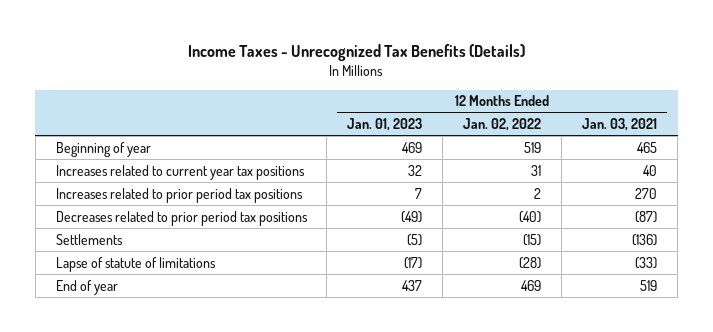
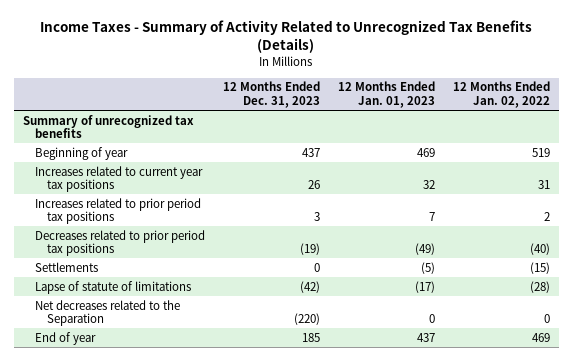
- Income Taxes - Unrecognized Tax Benefits (Details)
+ Income Taxes - Summary of Activity Related to Unrecognized Tax Benefits (Details)
- | 12 Months Ended Jan. 01, 2023 | 12 Months Ended Jan. 02, 2022 | 12 Months Ended Jan. 03, 2021
+ | 12 Months Ended Dec. 31, 2023 | 12 Months Ended Jan. 01, 2023 | 12 Months Ended Jan. 02, 2022
+ Summary of unrecognized tax benefits
+ Net decreases related to the Separation | (220) | 0 | 0

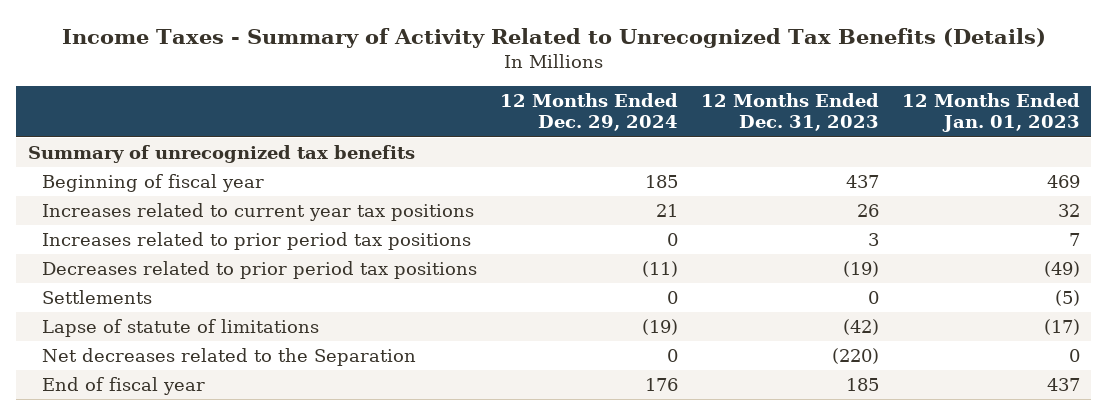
- | 12 Months Ended Dec. 31, 2023 | 12 Months Ended Jan. 01, 2023 | 12 Months Ended Jan. 02, 2022
+ | 12 Months Ended Dec. 29, 2024 | 12 Months Ended Dec. 31, 2023 | 12 Months Ended Jan. 01, 2023
- Beginning of year | 437 | 469 | 519
+ Beginning of fiscal year | 185 | 437 | 469
- End of year | 185 | 437 | 469
+ End of fiscal year | 176 | 185 | 437

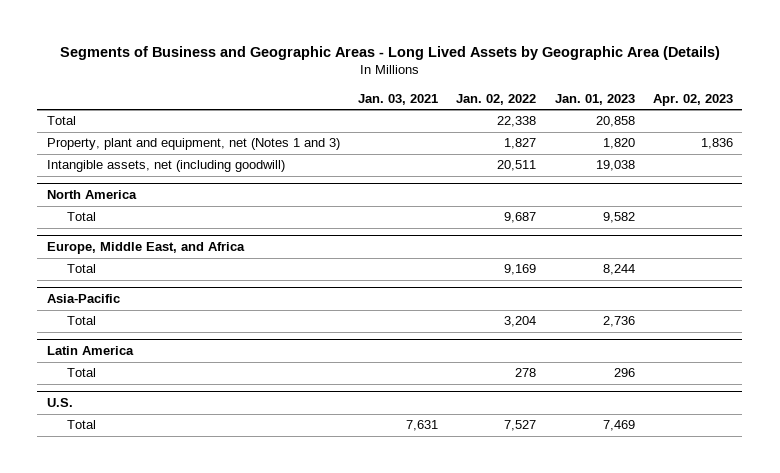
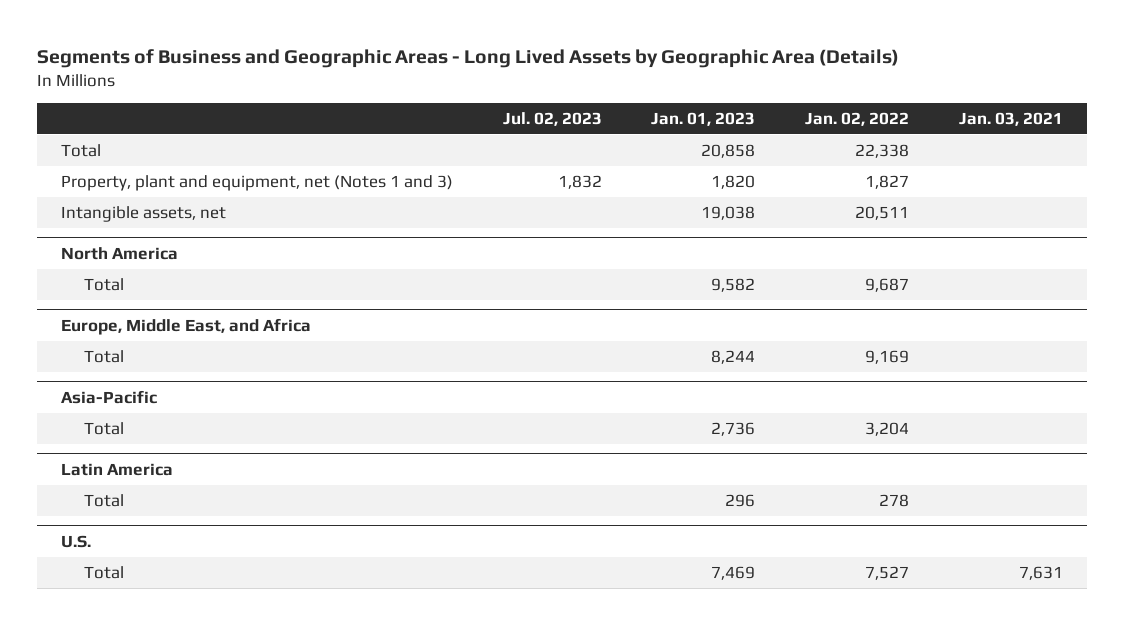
- | Jan. 03, 2021 | Jan. 02, 2022 | Jan. 01, 2023 | Apr. 02, 2023
+ | Jul. 02, 2023 | Jan. 01, 2023 | Jan. 02, 2022 | Jan. 03, 2021
- Intangible assets, net (including goodwill) | | 20,511 | 19,038 |
+ Intangible assets, net | | 19,038 | 20,511 |

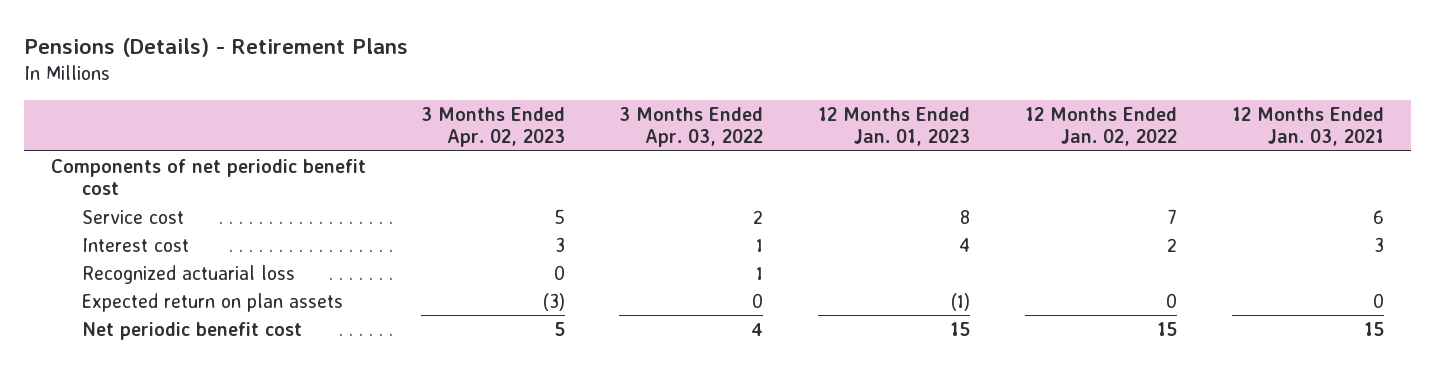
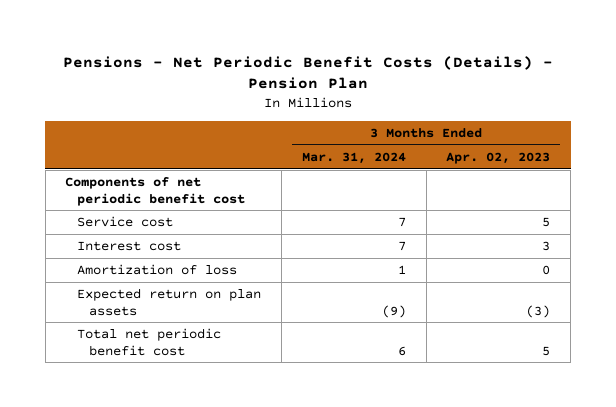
- Pensions (Details) - Retirement Plans
+ Pensions - Net Periodic Benefit Costs (Details) - Pension Plan
- | 3 Months Ended Apr. 02, 2023 | 3 Months Ended Apr. 03, 2022 | 12 Months Ended Jan. 01, 2023 | 12 Months Ended Jan. 02, 2022 | 12 Months Ended Jan. 03, 2021
+ | 3 Months Ended Mar. 31, 2024 | 3 Months Ended Apr. 02, 2023
- Recognized actuarial loss | 0 | 1 | | |
+ Amortization of loss | 1 | 0
- Net periodic benefit cost | 5 | 4 | 15 | 15 | 15
+ Total net periodic benefit cost | 6 | 5

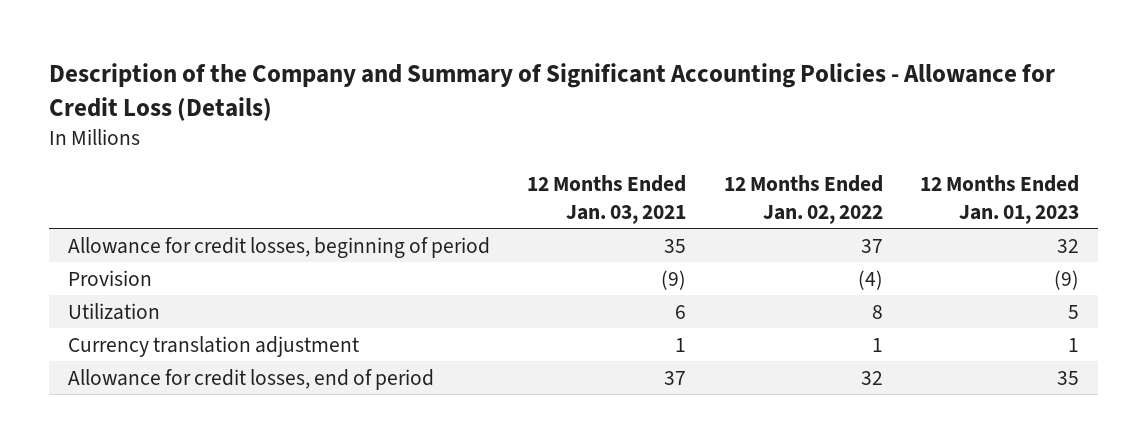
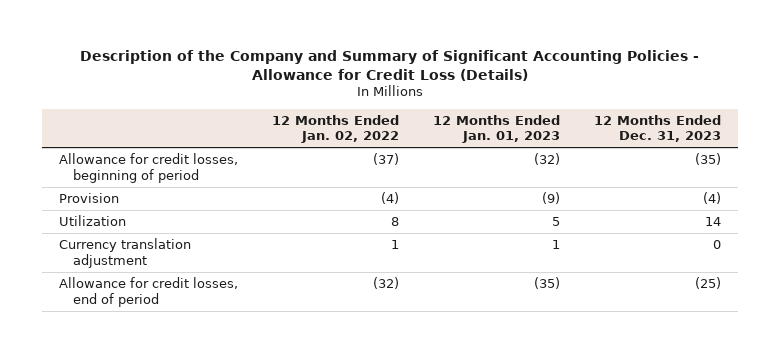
- | 12 Months Ended Jan. 03, 2021 | 12 Months Ended Jan. 02, 2022 | 12 Months Ended Jan. 01, 2023
+ | 12 Months Ended Jan. 02, 2022 | 12 Months Ended Jan. 01, 2023 | 12 Months Ended Dec. 31, 2023
- Allowance for credit losses, beginning of period | 35 | 37 | 32
+ Allowance for credit losses, beginning of period | (37) | (32) | (35)
- Allowance for credit losses, end of period | 37 | 32 | 35
+ Allowance for credit losses, end of period | (32) | (35) | (25)

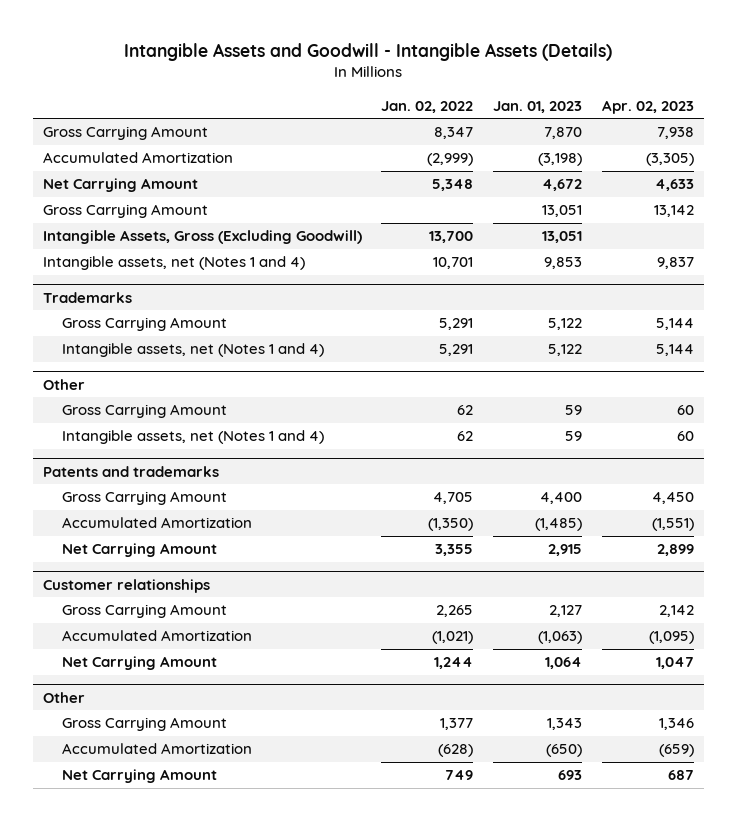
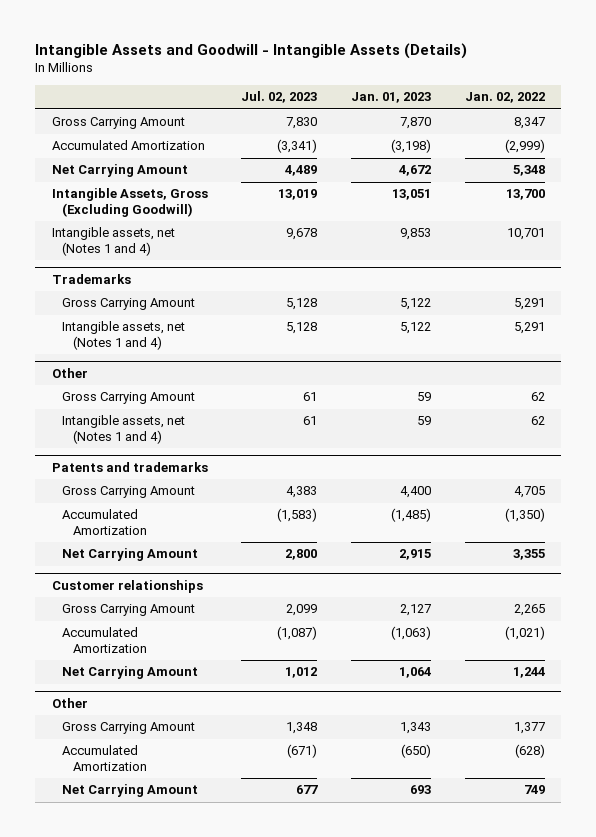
- | Jan. 02, 2022 | Jan. 01, 2023 | Apr. 02, 2023
+ | Jul. 02, 2023 | Jan. 01, 2023 | Jan. 02, 2022
- Gross Carrying Amount | | 13,051 | 13,142

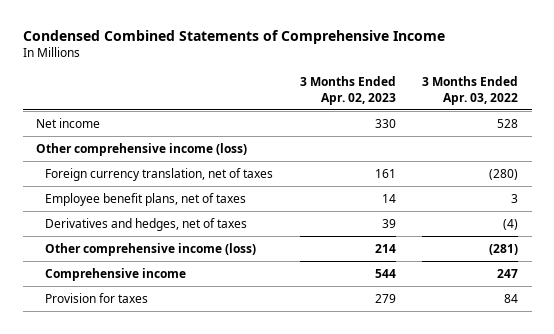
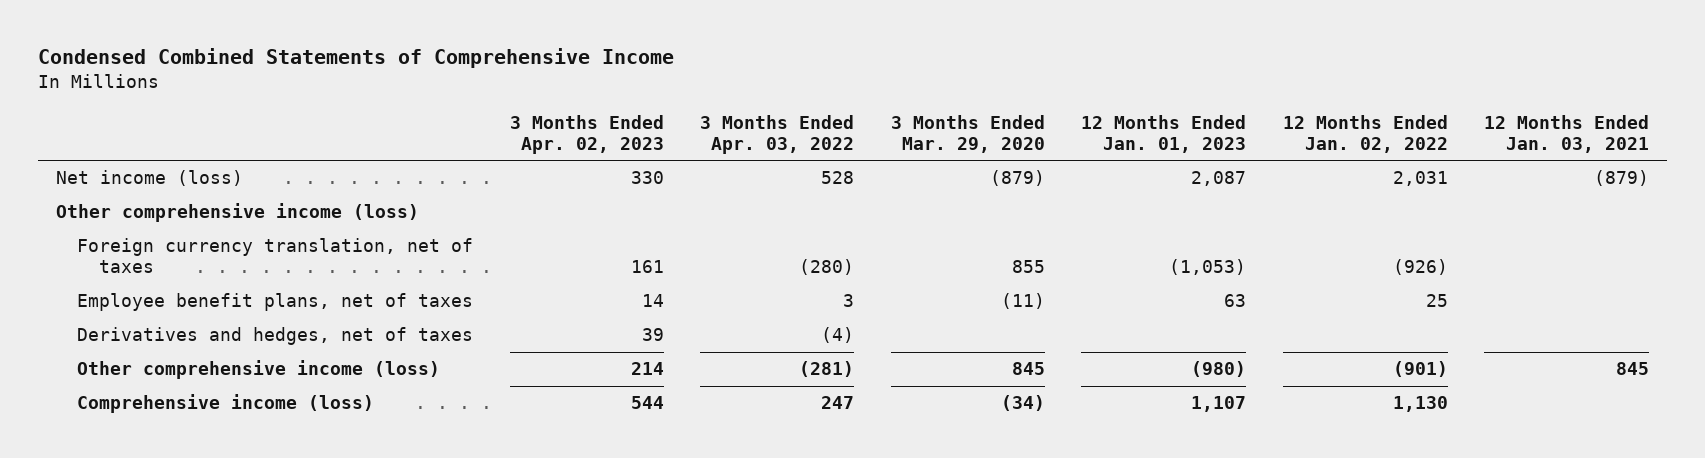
- | 3 Months Ended Apr. 02, 2023 | 3 Months Ended Apr. 03, 2022
+ | 3 Months Ended Apr. 02, 2023 | 3 Months Ended Apr. 03, 2022 | 3 Months Ended Mar. 29, 2020 | 12 Months Ended Jan. 01, 2023 | 12 Months Ended Jan. 02, 2022 | 12 Months Ended Jan. 03, 2021
- Net income | 330 | 528
+ Net income (loss) | 330 | 528 | (879) | 2,087 | 2,031 | (879)
- Comprehensive income | 544 | 247
- Provision for taxes | 279 | 84
+ Comprehensive income (loss) | 544 | 247 | (34) | 1,107 | 1,130 |

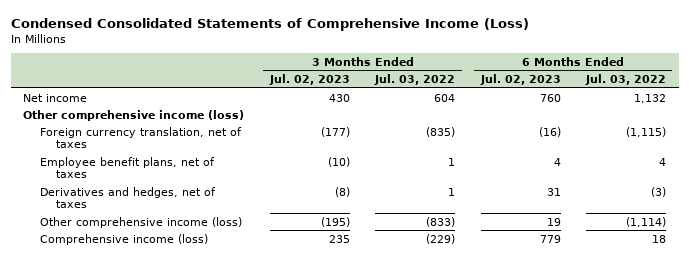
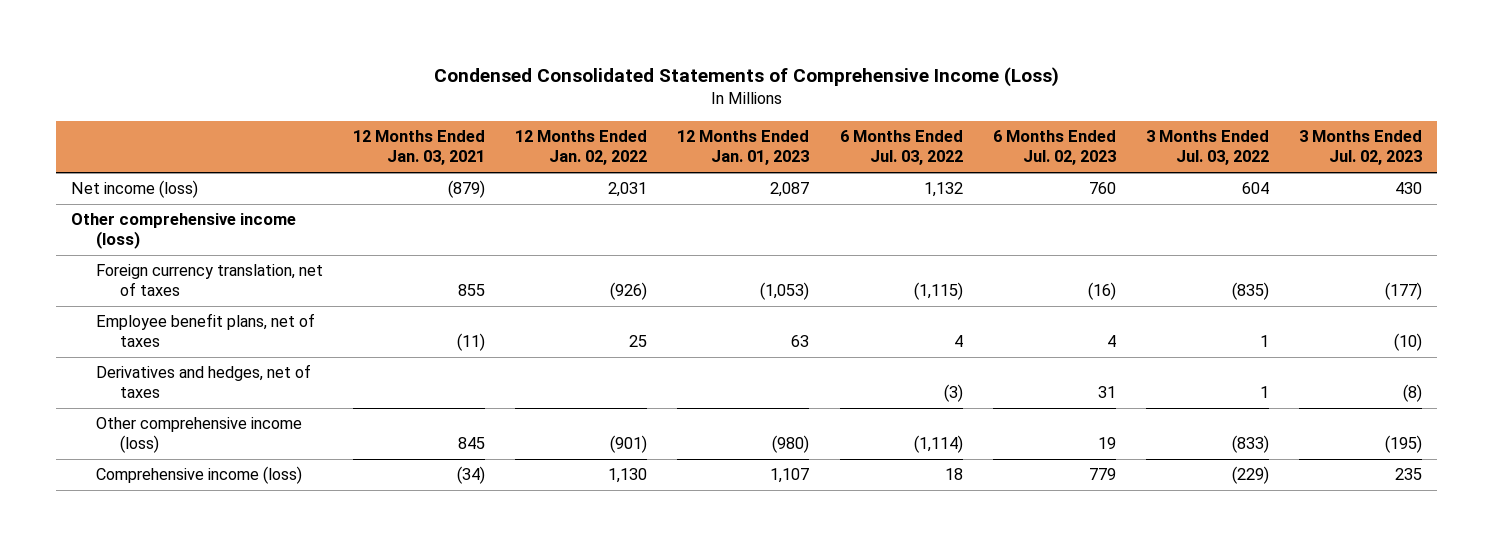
- | 3 Months Ended Jul. 02, 2023 | 3 Months Ended Jul. 03, 2022 | 6 Months Ended Jul. 02, 2023 | 6 Months Ended Jul. 03, 2022
+ | 12 Months Ended Jan. 03, 2021 | 12 Months Ended Jan. 02, 2022 | 12 Months Ended Jan. 01, 2023 | 6 Months Ended Jul. 03, 2022 | 6 Months Ended Jul. 02, 2023 | 3 Months Ended Jul. 03, 2022 | 3 Months Ended Jul. 02, 2023
- Net income | 430 | 604 | 760 | 1,132
+ Net income (loss) | (879) | 2,031 | 2,087 | 1,132 | 760 | 604 | 430

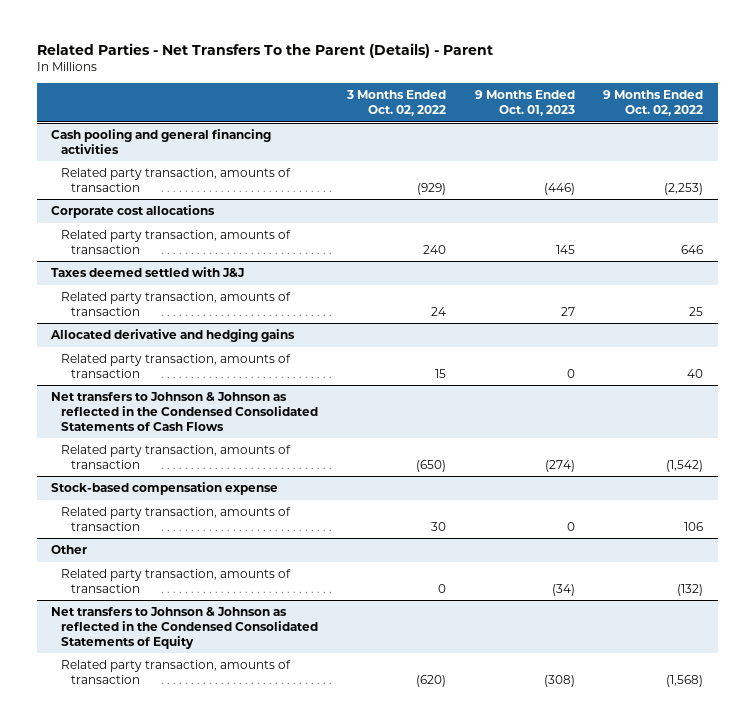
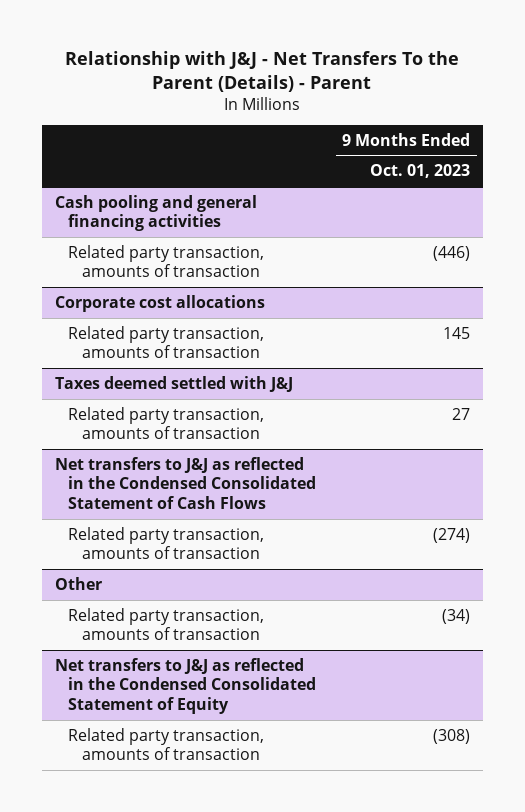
- Related Parties - Net Transfers To the Parent (Details) - Parent
+ Relationship with J&J - Net Transfers To the Parent (Details) - Parent
- | 3 Months Ended Oct. 02, 2022 | 9 Months Ended Oct. 01, 2023 | 9 Months Ended Oct. 02, 2022
+ | 9 Months Ended Oct. 01, 2023
- Allocated derivative and hedging gains
- Related party transaction, amounts of transaction | 15 | 0 | 40
- Net transfers to Johnson & Johnson as reflected in the Condensed Consolidated Statements of Cash Flows
+ Net transfers to J&J as reflected in the Condensed Consolidated Statement of Cash Flows
- Stock-based compensation expense
- Related party transaction, amounts of transaction | 30 | 0 | 106
- Net transfers to Johnson & Johnson as reflected in the Condensed Consolidated Statements of Equity
+ Net transfers to J&J as reflected in the Condensed Consolidated Statement of Equity

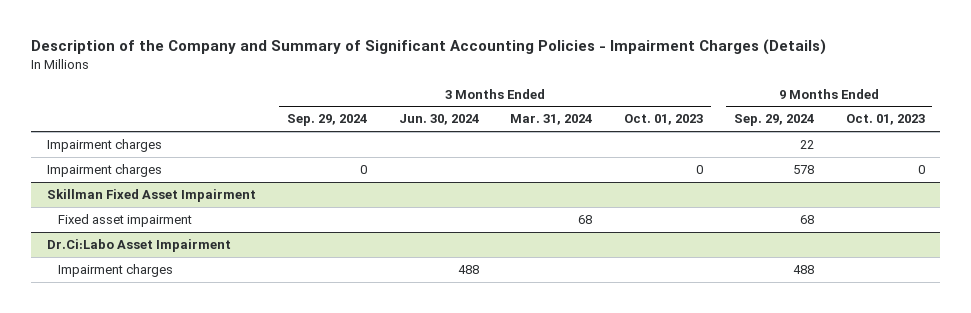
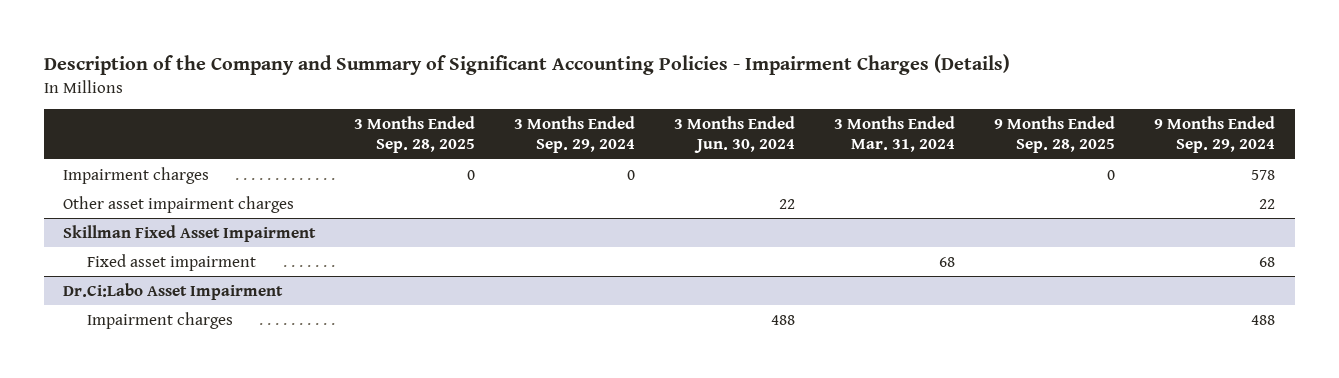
- | 3 Months Ended Sep. 29, 2024 | 3 Months Ended Jun. 30, 2024 | 3 Months Ended Mar. 31, 2024 | 3 Months Ended Oct. 01, 2023 | 9 Months Ended Sep. 29, 2024 | 9 Months Ended Oct. 01, 2023
+ | 3 Months Ended Sep. 28, 2025 | 3 Months Ended Sep. 29, 2024 | 3 Months Ended Jun. 30, 2024 | 3 Months Ended Mar. 31, 2024 | 9 Months Ended Sep. 28, 2025 | 9 Months Ended Sep. 29, 2024
- Impairment charges | | | | | 22 |
+ Other asset impairment charges | | | 22 | | | 22

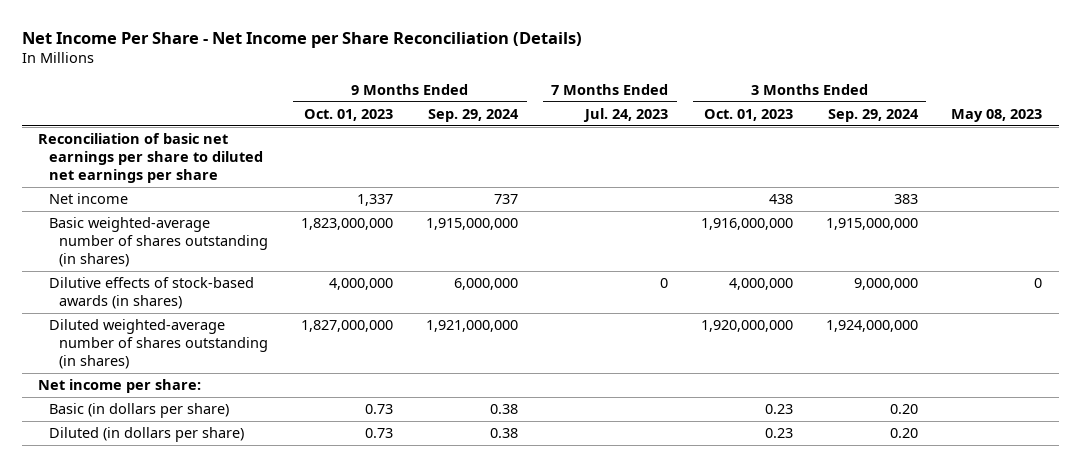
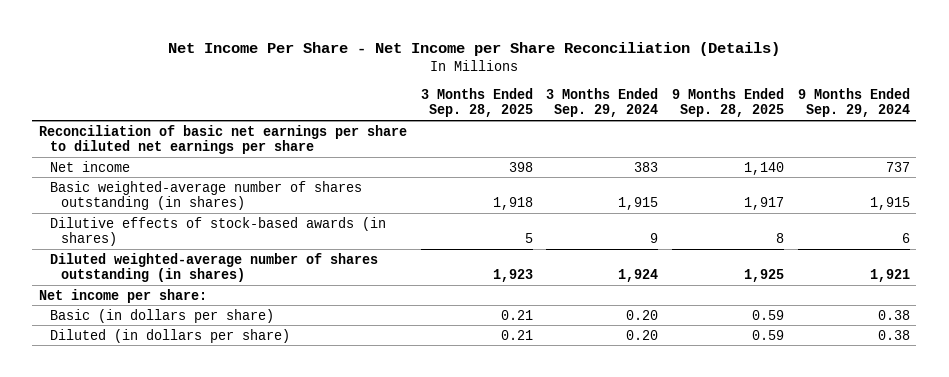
- | 9 Months Ended Oct. 01, 2023 | 9 Months Ended Sep. 29, 2024 | 7 Months Ended Jul. 24, 2023 | 3 Months Ended Oct. 01, 2023 | 3 Months Ended Sep. 29, 2024 | May 08, 2023
+ | 3 Months Ended Sep. 28, 2025 | 3 Months Ended Sep. 29, 2024 | 9 Months Ended Sep. 28, 2025 | 9 Months Ended Sep. 29, 2024
- Basic weighted-average number of shares outstanding (in shares) | 1,823,000,000 | 1,915,000,000 | | 1,916,000,000 | 1,915,000,000 |
- Dilutive effects of stock-based awards (in shares) | 4,000,000 | 6,000,000 | 0 | 4,000,000 | 9,000,000 | 0
- Diluted weighted-average number of shares outstanding (in shares) | 1,827,000,000 | 1,921,000,000 | | 1,920,000,000 | 1,924,000,000 |
+ Basic weighted-average number of shares outstanding (in shares) | 1,918 | 1,915 | 1,917 | 1,915
+ Dilutive effects of stock-based awards (in shares) | 5 | 9 | 8 | 6
+ Diluted weighted-average number of shares outstanding (in shares) | 1,923 | 1,924 | 1,925 | 1,921

